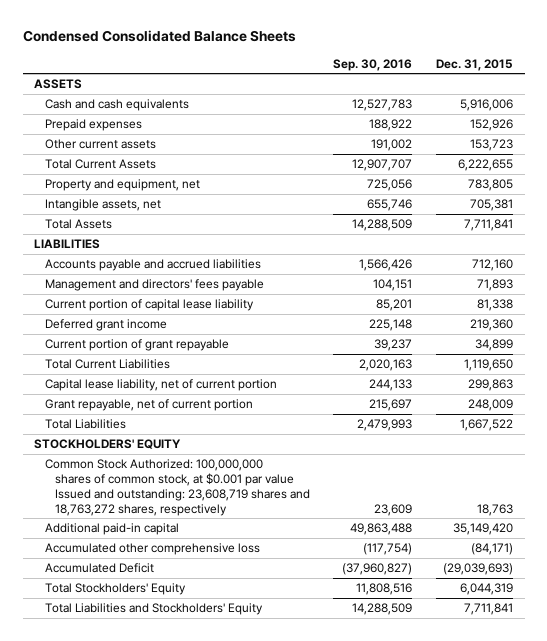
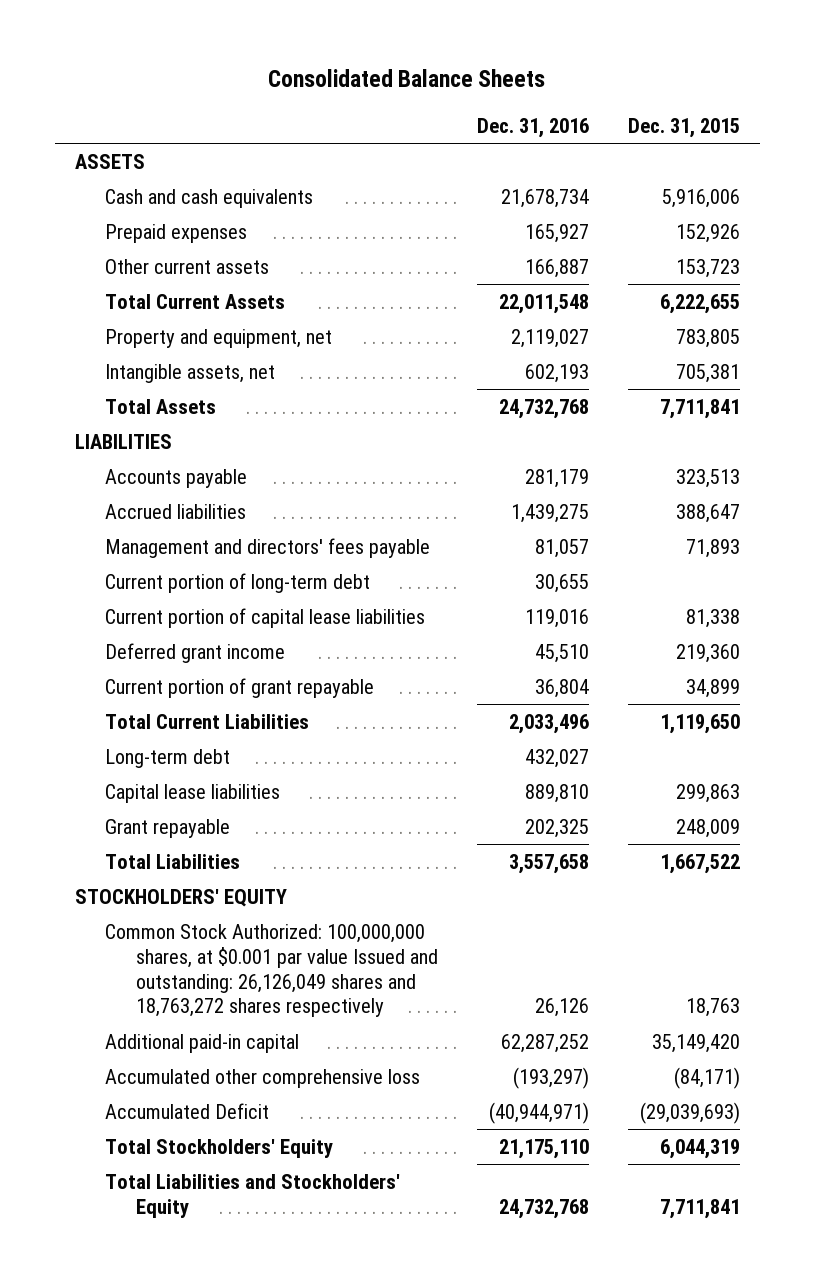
- Condensed Consolidated Balance Sheets
+ Consolidated Balance Sheets
- | Sep. 30, 2016 | Dec. 31, 2015
+ | Dec. 31, 2016 | Dec. 31, 2015
- Accounts payable and accrued liabilities | 1,566,426 | 712,160
+ Accounts payable | 281,179 | 323,513
+ Accrued liabilities | 1,439,275 | 388,647
- Current portion of capital lease liability | 85,201 | 81,338
+ Current portion of long-term debt | 30,655 |
+ Current portion of capital lease liabilities | 119,016 | 81,338
- Capital lease liability, net of current portion | 244,133 | 299,863
- Grant repayable, net of current portion | 215,697 | 248,009
+ Long-term debt | 432,027 |
+ Capital lease liabilities | 889,810 | 299,863
+ Grant repayable | 202,325 | 248,009
- Common Stock Authorized: 100,000,000 shares of common stock, at $0.001 par value Issued and outstanding: 23,608,719 shares and 18,763,272 shares, respectively | 23,609 | 18,763
+ Common Stock Authorized: 100,000,000 shares, at $0.001 par value Issued and outstanding: 26,126,049 shares and 18,763,272 shares respectively | 26,126 | 18,763

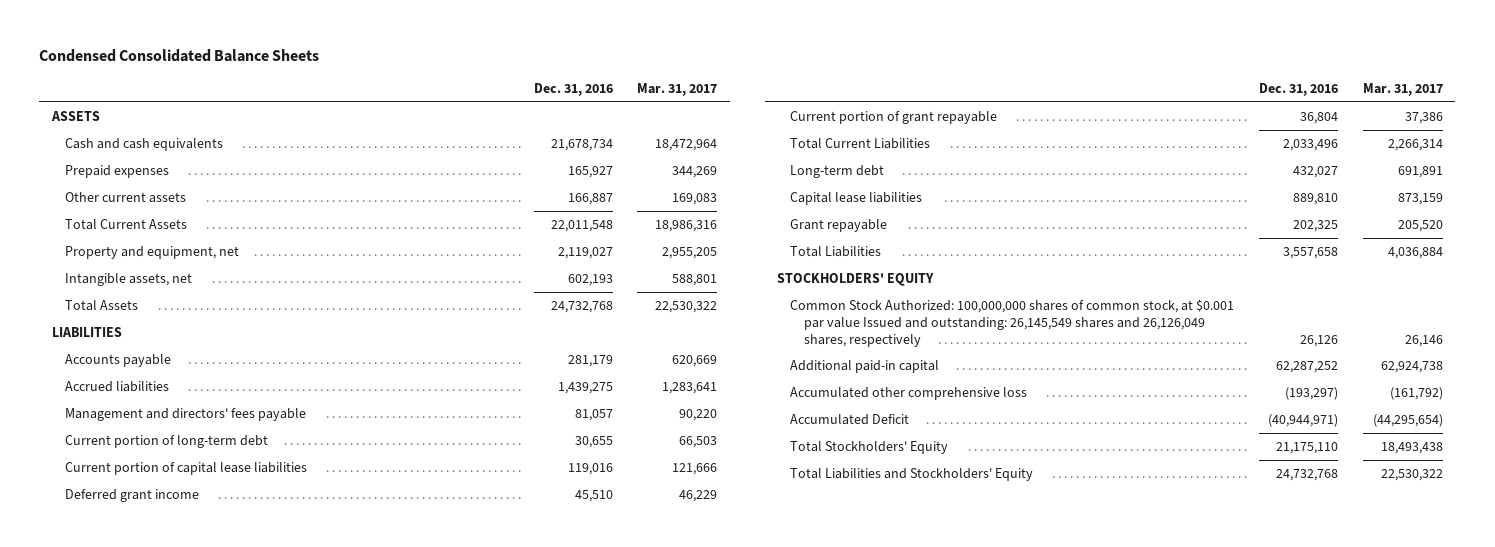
- Consolidated Balance Sheets
+ Condensed Consolidated Balance Sheets
- | Dec. 31, 2016 | Dec. 31, 2015
+ | Dec. 31, 2016 | Mar. 31, 2017
- Common Stock Authorized: 100,000,000 shares, at $0.001 par value Issued and outstanding: 26,126,049 shares and 18,763,272 shares respectively | 26,126 | 18,763
+ Common Stock Authorized: 100,000,000 shares of common stock, at $0.001 par value Issued and outstanding: 26,145,549 shares and 26,126,049 shares, respectively | 26,126 | 26,146

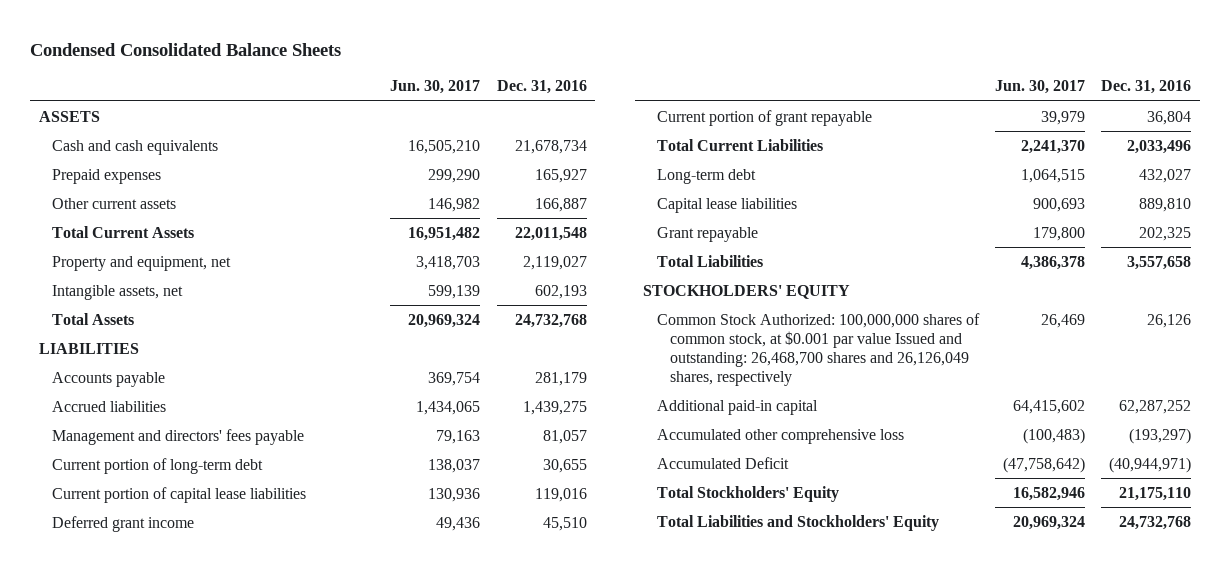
- | Dec. 31, 2016 | Mar. 31, 2017
+ | Jun. 30, 2017 | Dec. 31, 2016
- Common Stock Authorized: 100,000,000 shares of common stock, at $0.001 par value Issued and outstanding: 26,145,549 shares and 26,126,049 shares, respectively | 26,126 | 26,146
+ Common Stock Authorized: 100,000,000 shares of common stock, at $0.001 par value Issued and outstanding: 26,468,700 shares and 26,126,049 shares, respectively | 26,469 | 26,126

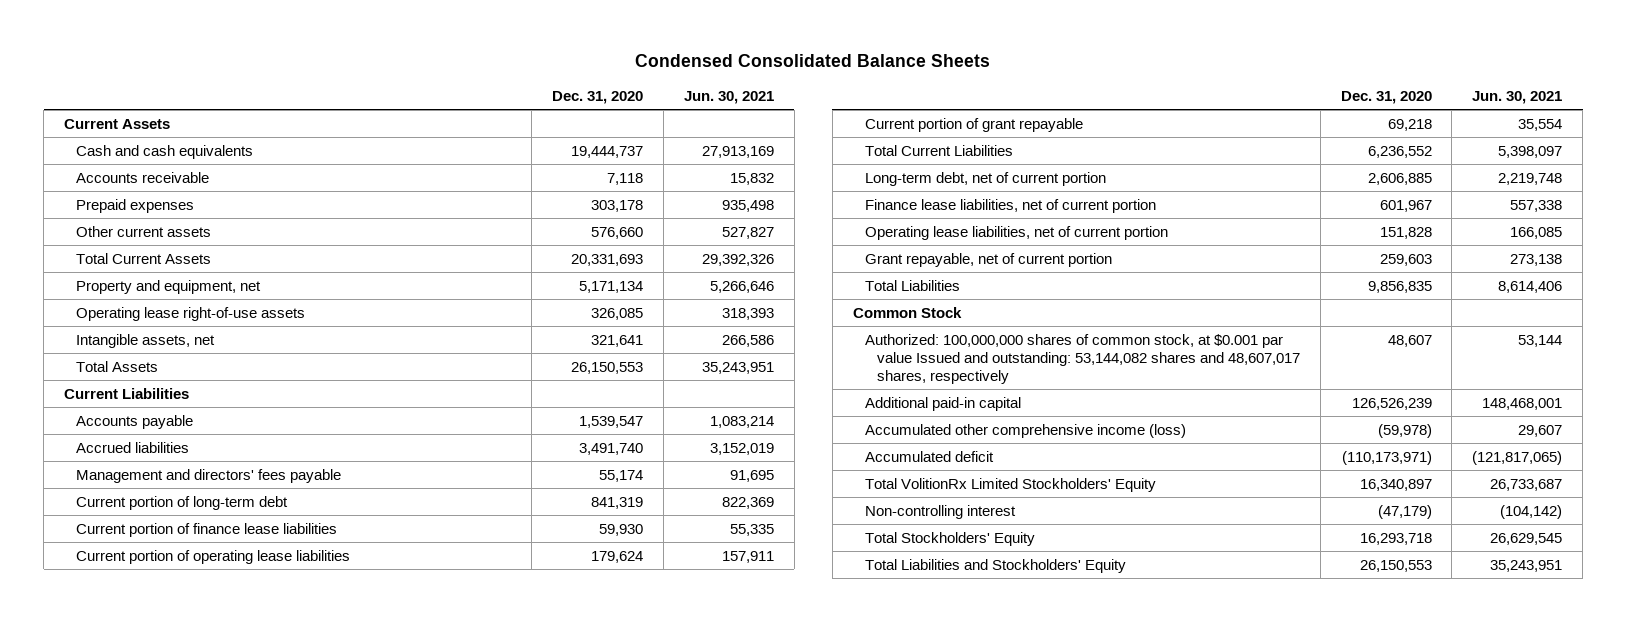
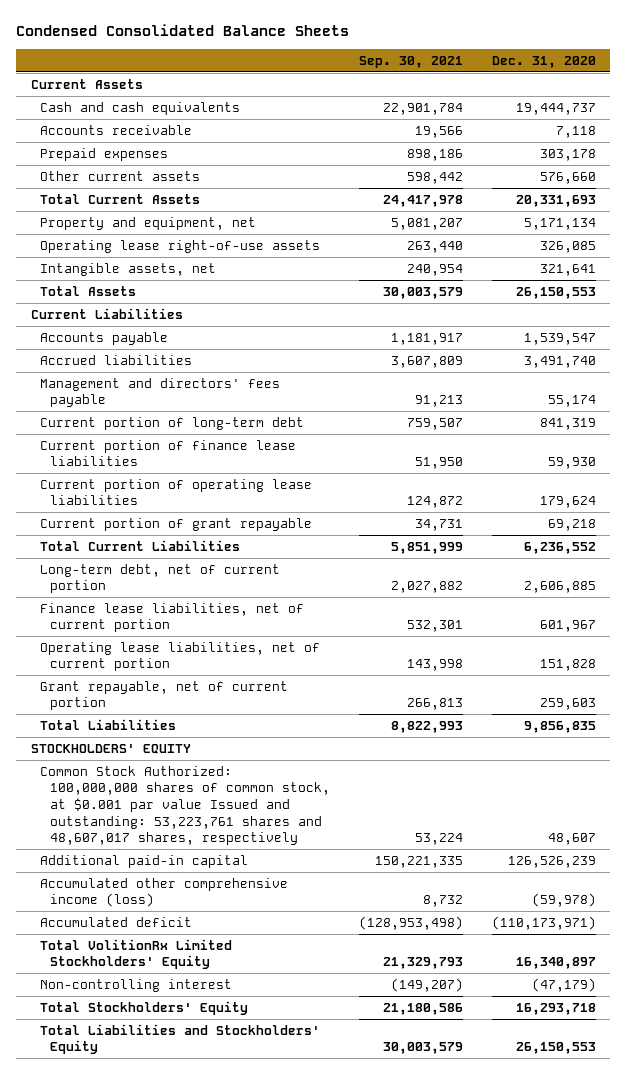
- | Dec. 31, 2020 | Jun. 30, 2021
+ | Sep. 30, 2021 | Dec. 31, 2020
- Common Stock
- Authorized: 100,000,000 shares of common stock, at $0.001 par value Issued and outstanding: 53,144,082 shares and 48,607,017 shares, respectively | 48,607 | 53,144
+ STOCKHOLDERS' EQUITY
+ Common Stock Authorized: 100,000,000 shares of common stock, at $0.001 par value Issued and outstanding: 53,223,761 shares and 48,607,017 shares, respectively | 53,224 | 48,607

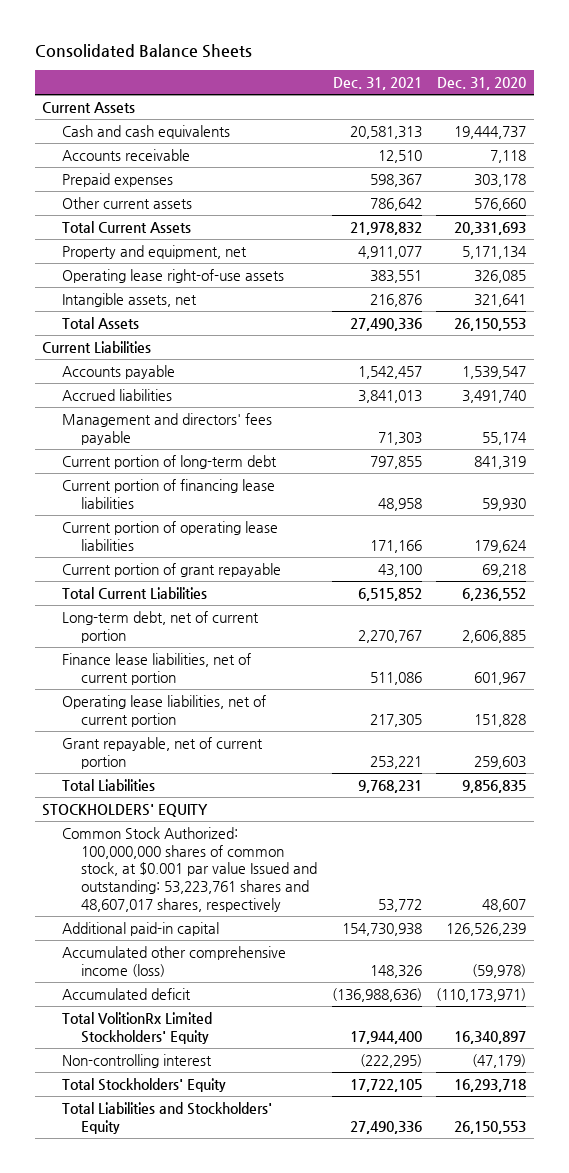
- Condensed Consolidated Balance Sheets
+ Consolidated Balance Sheets
- | Sep. 30, 2021 | Dec. 31, 2020
+ | Dec. 31, 2021 | Dec. 31, 2020
- Current portion of finance lease liabilities | 51,950 | 59,930
+ Current portion of financing lease liabilities | 48,958 | 59,930

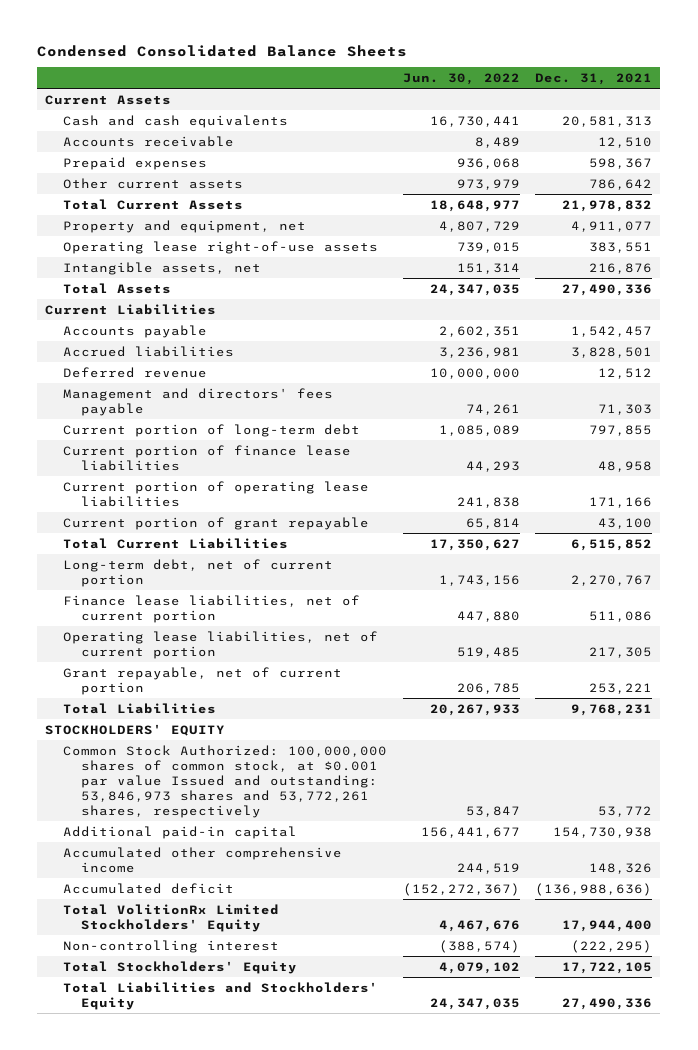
- Consolidated Balance Sheets
+ Condensed Consolidated Balance Sheets
- | Dec. 31, 2021 | Dec. 31, 2020
+ | Jun. 30, 2022 | Dec. 31, 2021
- Accrued liabilities | 3,841,013 | 3,491,740
+ Accrued liabilities | 3,236,981 | 3,828,501
+ Deferred revenue | 10,000,000 | 12,512
- Current portion of financing lease liabilities | 48,958 | 59,930
+ Current portion of finance lease liabilities | 44,293 | 48,958
- Common Stock Authorized: 100,000,000 shares of common stock, at $0.001 par value Issued and outstanding: 53,223,761 shares and 48,607,017 shares, respectively | 53,772 | 48,607
+ Common Stock Authorized: 100,000,000 shares of common stock, at $0.001 par value Issued and outstanding: 53,846,973 shares and 53,772,261 shares, respectively | 53,847 | 53,772
- Accumulated other comprehensive income (loss) | 148,326 | (59,978)
+ Accumulated other comprehensive income | 244,519 | 148,326

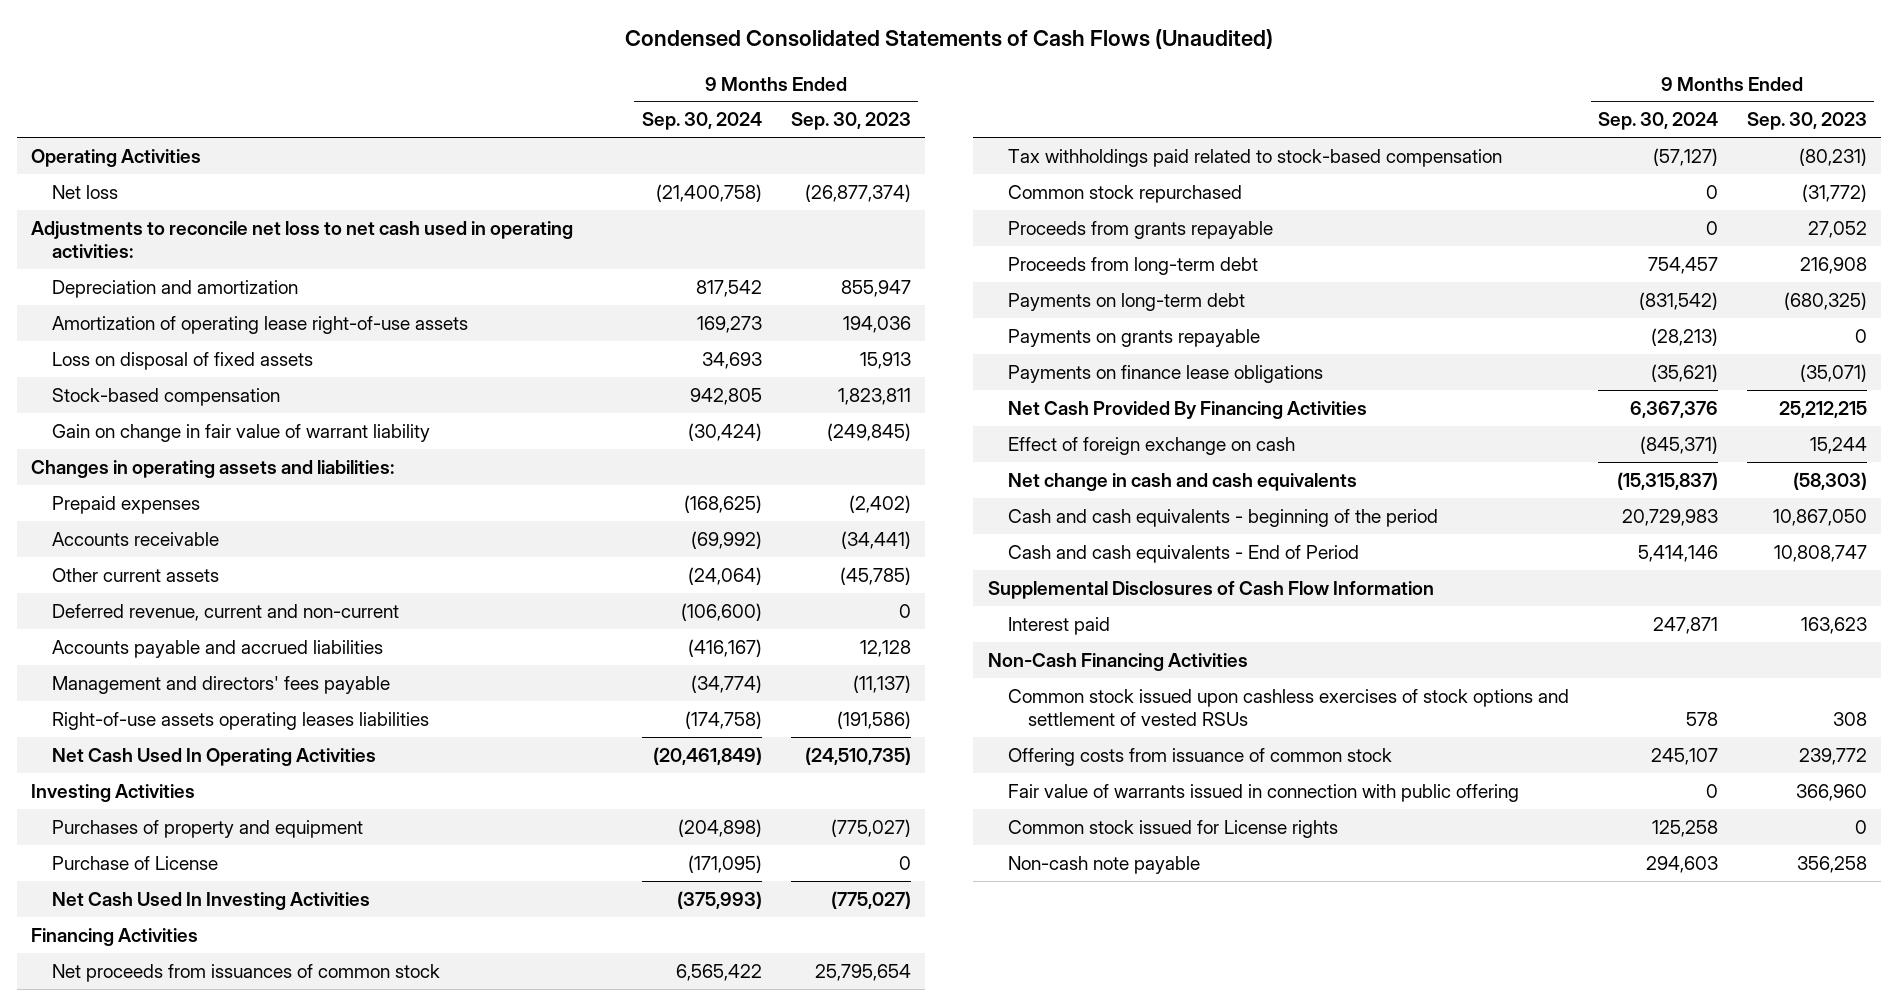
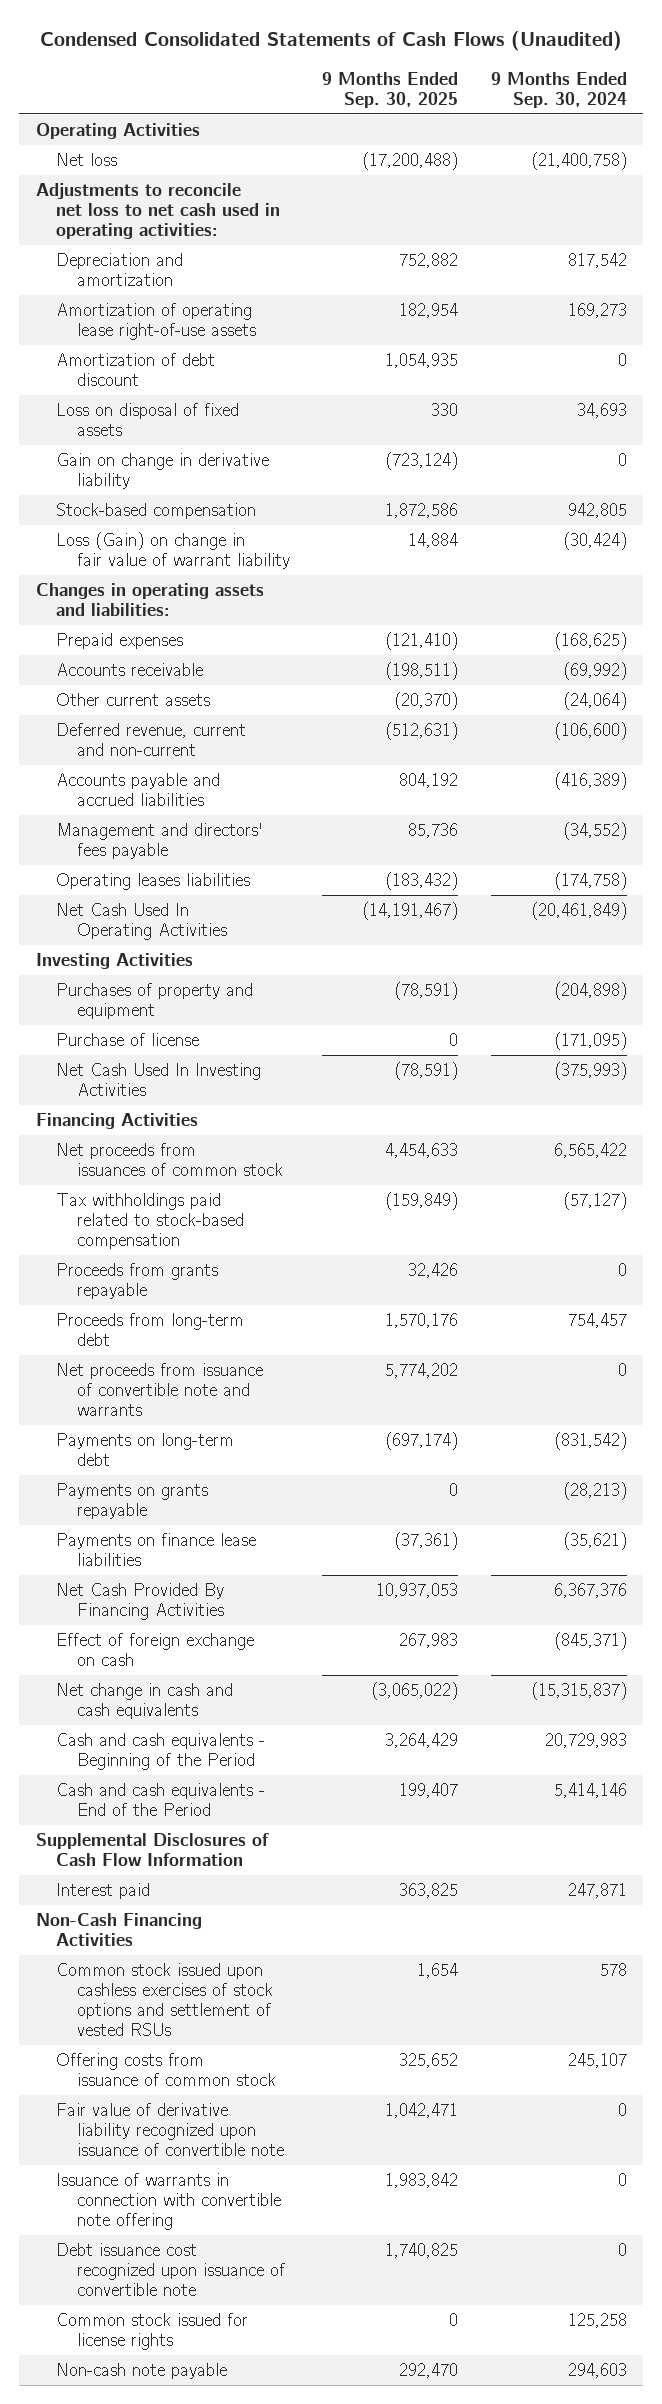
- | 9 Months Ended Sep. 30, 2024 | 9 Months Ended Sep. 30, 2023
+ | 9 Months Ended Sep. 30, 2025 | 9 Months Ended Sep. 30, 2024
+ Amortization of debt discount | 1,054,935 | 0
+ Gain on change in derivative liability | (723,124) | 0
- Gain on change in fair value of warrant liability | (30,424) | (249,845)
+ Loss (Gain) on change in fair value of warrant liability | 14,884 | (30,424)
- Accounts payable and accrued liabilities | (416,167) | 12,128
- Management and directors' fees payable | (34,774) | (11,137)
- Right-of-use assets operating leases liabilities | (174,758) | (191,586)
+ Accounts payable and accrued liabilities | 804,192 | (416,389)
+ Management and directors' fees payable | 85,736 | (34,552)
+ Operating leases liabilities | (183,432) | (174,758)
- Purchase of License | (171,095) | 0
+ Purchase of license | 0 | (171,095)
- Common stock repurchased | 0 | (31,772)
+ Net proceeds from issuance of convertible note and warrants | 5,774,202 | 0
- Payments on finance lease obligations | (35,621) | (35,071)
+ Payments on finance lease liabilities | (37,361) | (35,621)
- Cash and cash equivalents - beginning of the period | 20,729,983 | 10,867,050
- Cash and cash equivalents - End of Period | 5,414,146 | 10,808,747
+ Cash and cash equivalents - Beginning of the Period | 3,264,429 | 20,729,983
+ Cash and cash equivalents - End of the Period | 199,407 | 5,414,146
- Fair value of warrants issued in connection with public offering | 0 | 366,960
- Common stock issued for License rights | 125,258 | 0
+ Fair value of derivative liability recognized upon issuance of convertible note | 1,042,471 | 0
+ Issuance of warrants in connection with convertible note offering | 1,983,842 | 0
+ Debt issuance cost recognized upon issuance of convertible note | 1,740,825 | 0
+ Common stock issued for license rights | 0 | 125,258

